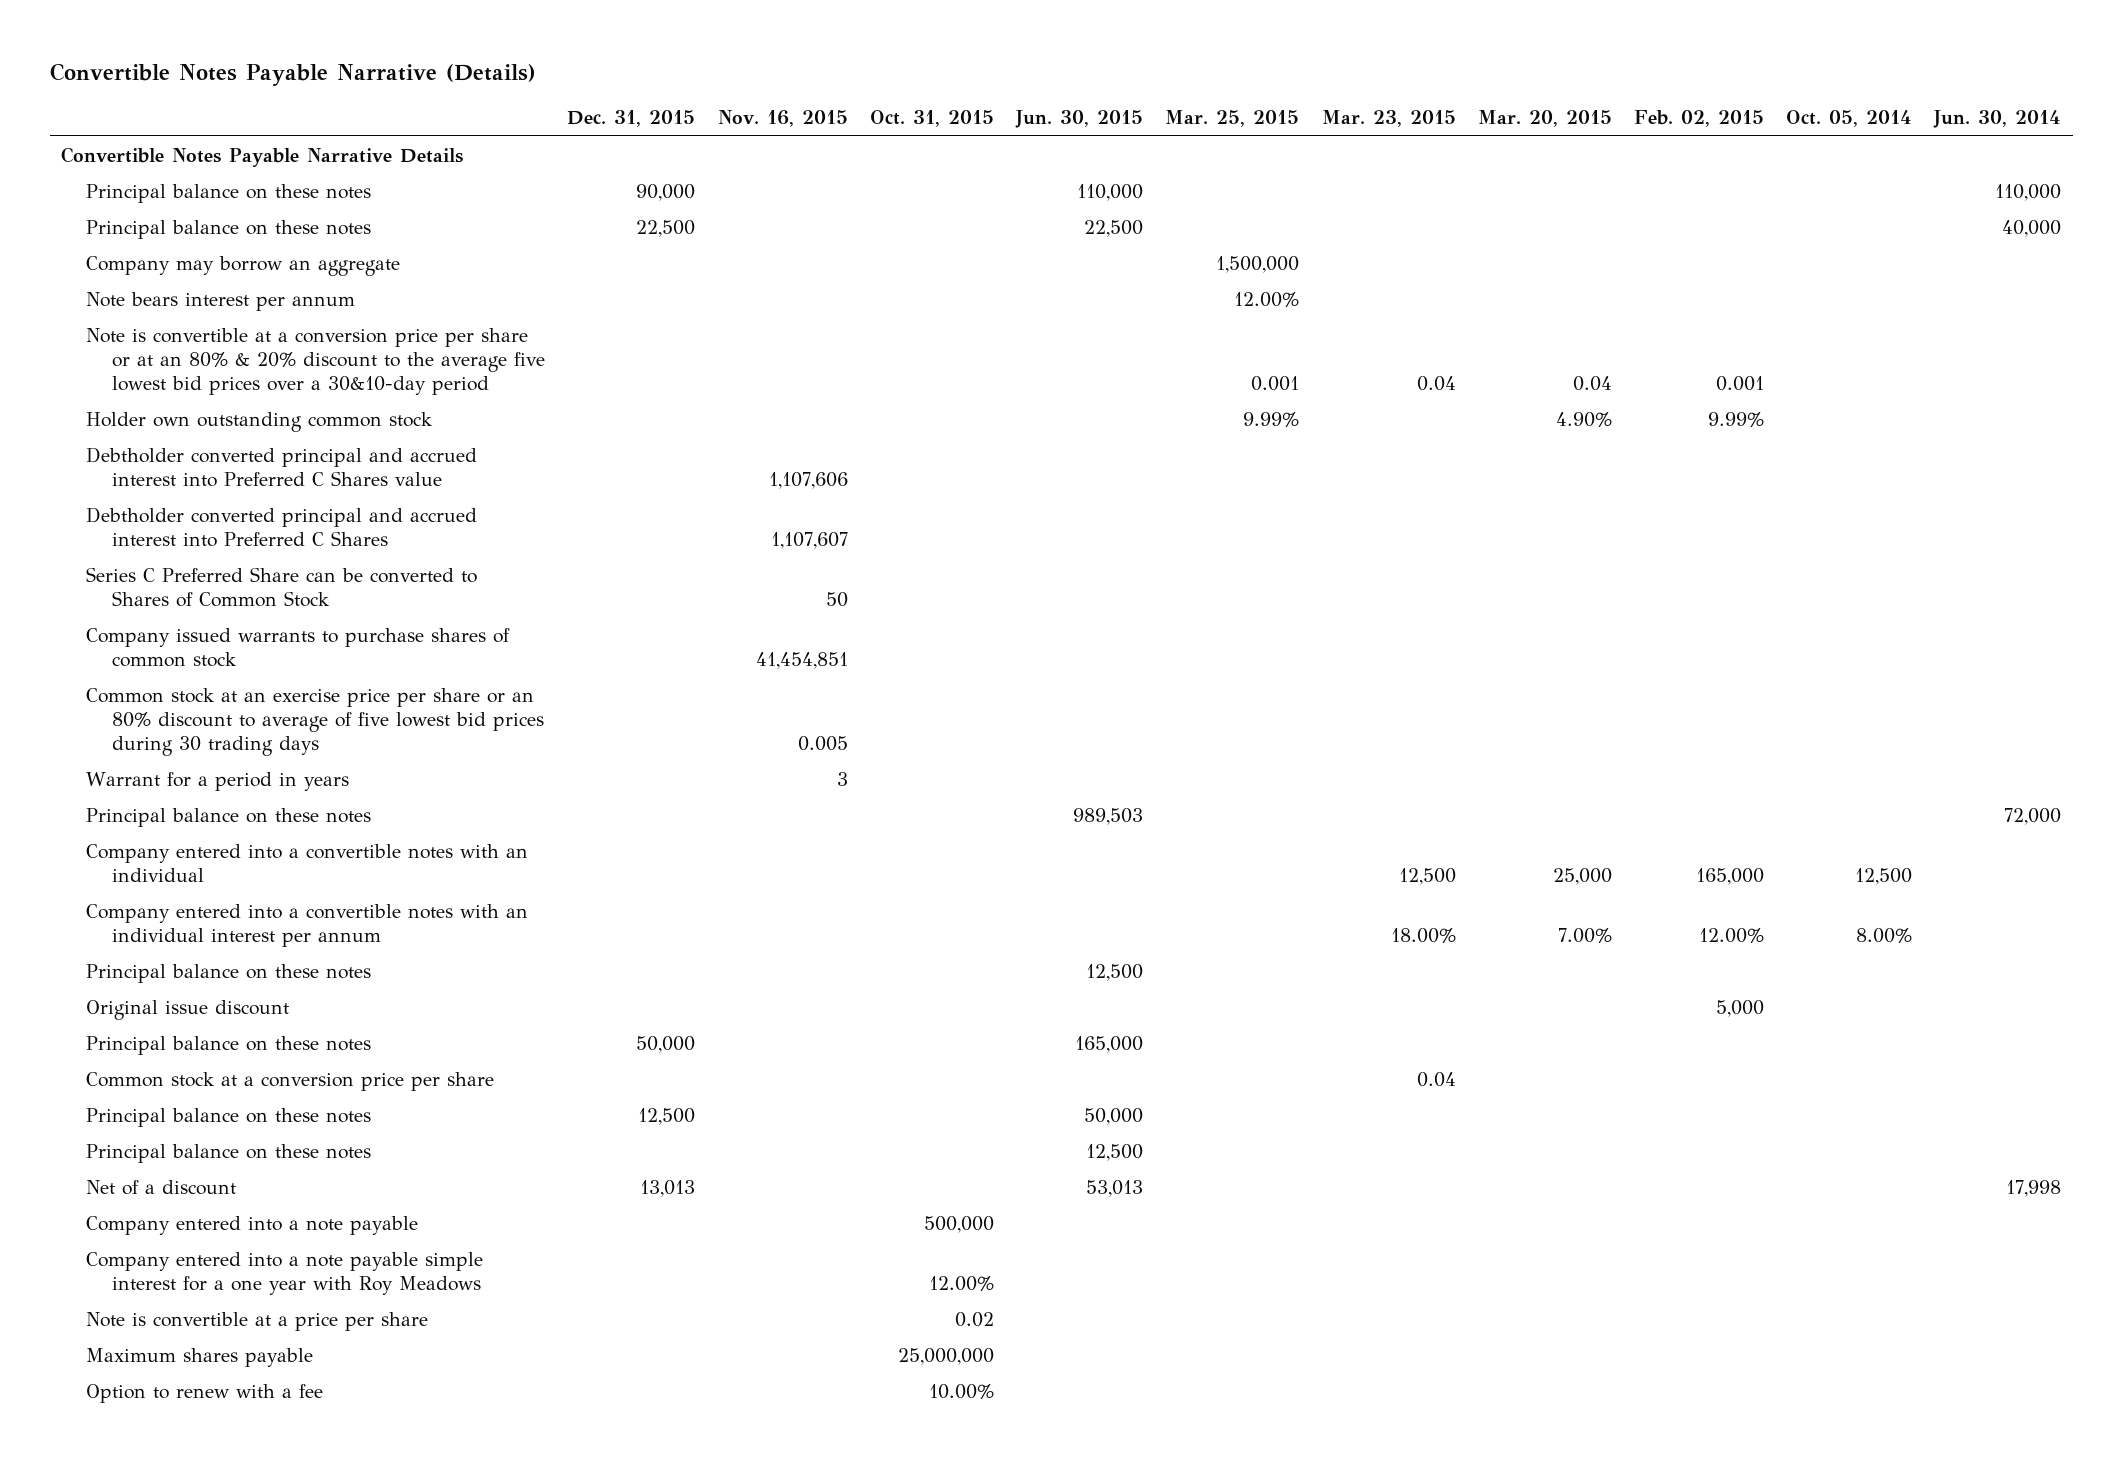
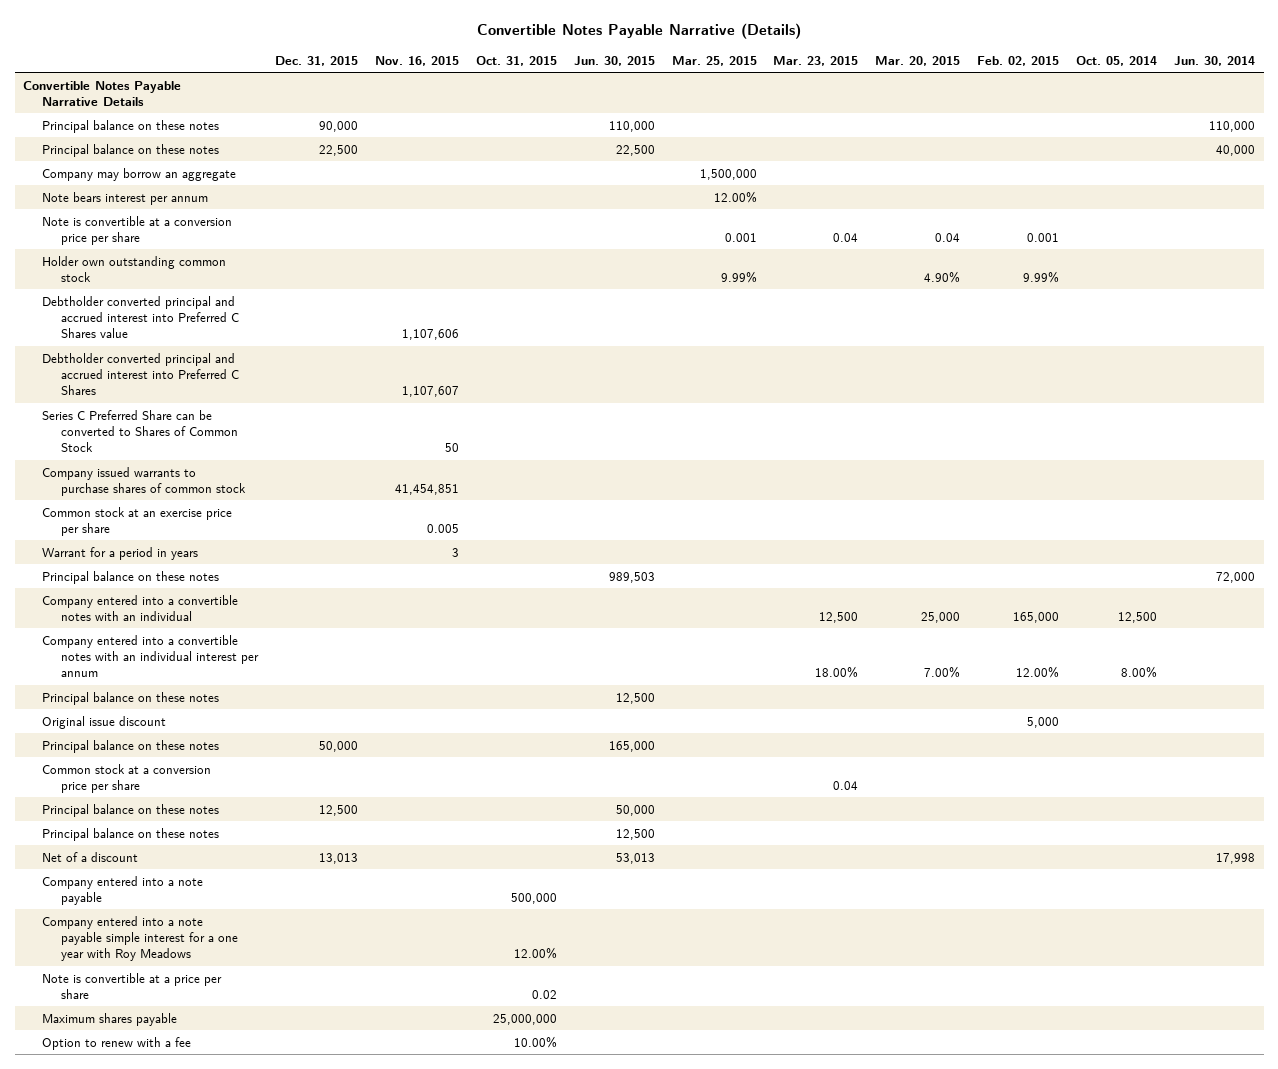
- Note is convertible at a conversion price per share or at an 80% & 20% discount to the average five lowest bid prices over a 30&10-day period | | | | | 0.001 | 0.04 | 0.04 | 0.001 | |
+ Note is convertible at a conversion price per share | | | | | 0.001 | 0.04 | 0.04 | 0.001 | |
- Common stock at an exercise price per share or an 80% discount to average of five lowest bid prices during 30 trading days | | 0.005 | | | | | | | |
+ Common stock at an exercise price per share | | 0.005 | | | | | | | |

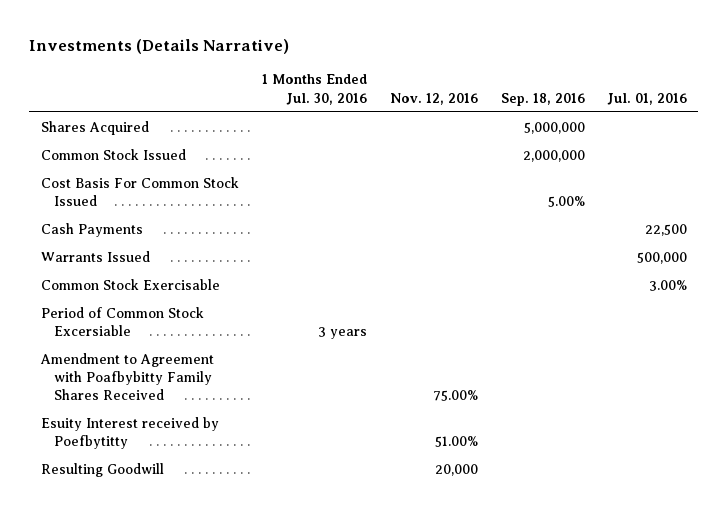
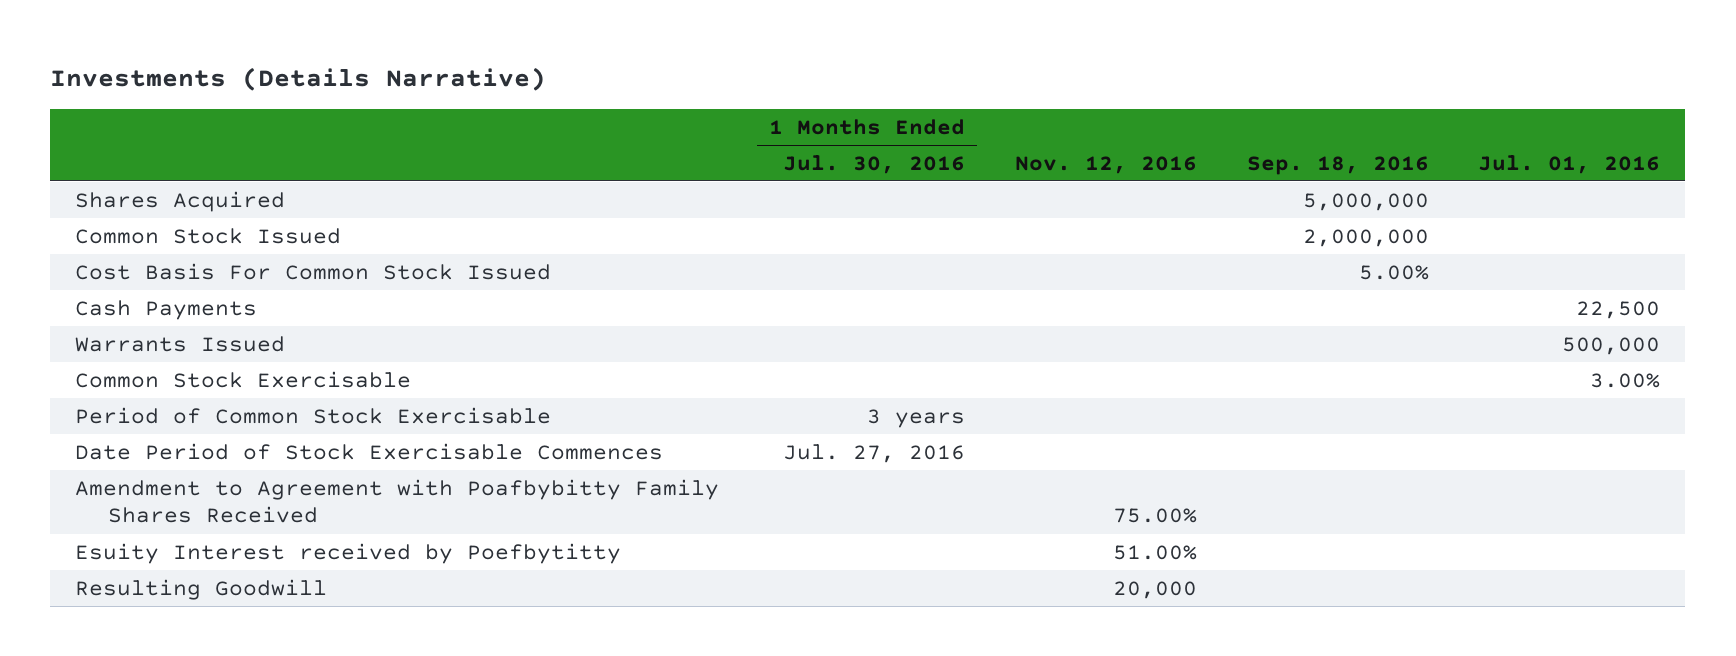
- Period of Common Stock Excersiable | 3 years | | |
+ Period of Common Stock Exercisable | 3 years | | |
+ Date Period of Stock Exercisable Commences | Jul. 27, 2016 | | |

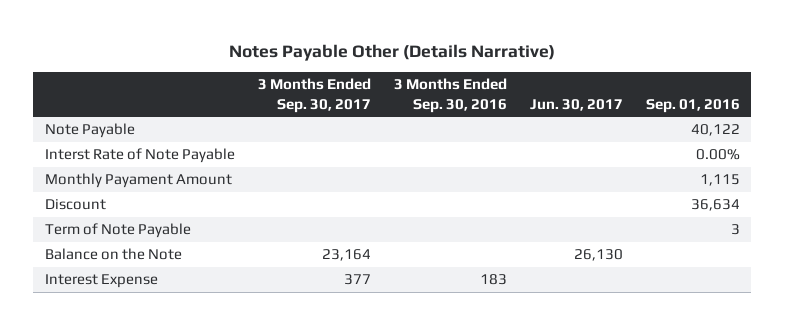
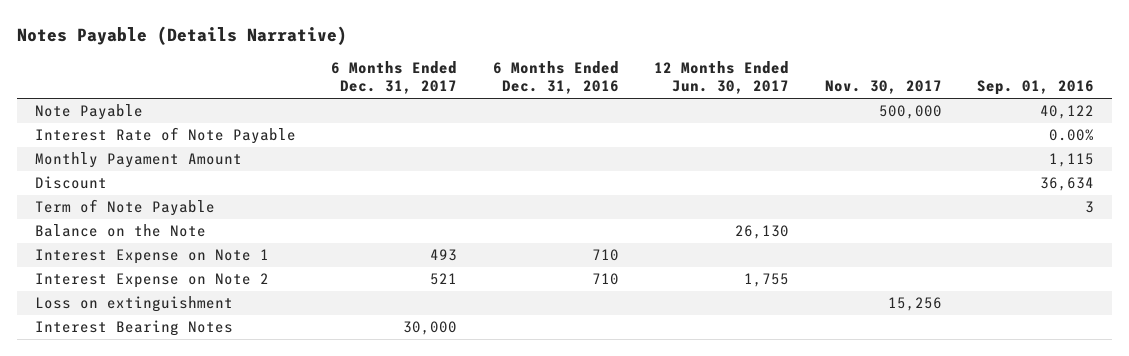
- Notes Payable Other (Details Narrative)
+ Notes Payable (Details Narrative)
- | 3 Months Ended Sep. 30, 2017 | 3 Months Ended Sep. 30, 2016 | Jun. 30, 2017 | Sep. 01, 2016
+ | 6 Months Ended Dec. 31, 2017 | 6 Months Ended Dec. 31, 2016 | 12 Months Ended Jun. 30, 2017 | Nov. 30, 2017 | Sep. 01, 2016
- Interst Rate of Note Payable | | | | 0.00%
+ Interest Rate of Note Payable | | | | | 0.00%
- Interest Expense | 377 | 183 | |
+ Interest Expense on Note 1 | 493 | 710 | | |
+ Interest Expense on Note 2 | 521 | 710 | 1,755 | |
+ Loss on extinguishment | | | | 15,256 |
+ Interest Bearing Notes | 30,000 | | | |

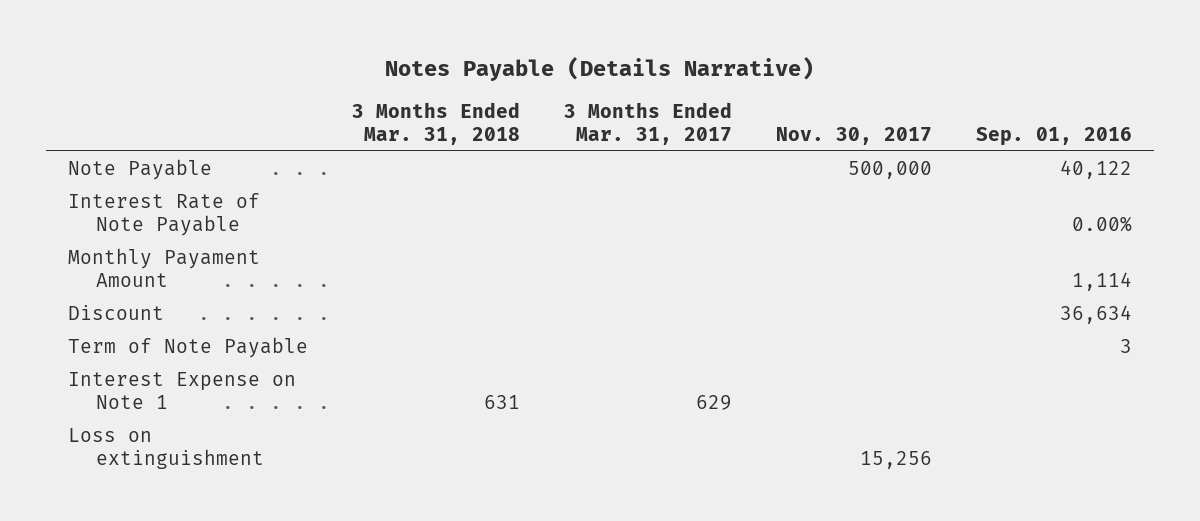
- | 6 Months Ended Dec. 31, 2017 | 6 Months Ended Dec. 31, 2016 | 12 Months Ended Jun. 30, 2017 | Nov. 30, 2017 | Sep. 01, 2016
+ | 3 Months Ended Mar. 31, 2018 | 3 Months Ended Mar. 31, 2017 | Nov. 30, 2017 | Sep. 01, 2016
- Monthly Payament Amount | | | | | 1,115
+ Monthly Payament Amount | | | | 1,114
- Balance on the Note | | | 26,130 | |
- Interest Expense on Note 2 | 521 | 710 | 1,755 | |
- Interest Bearing Notes | 30,000 | | | |

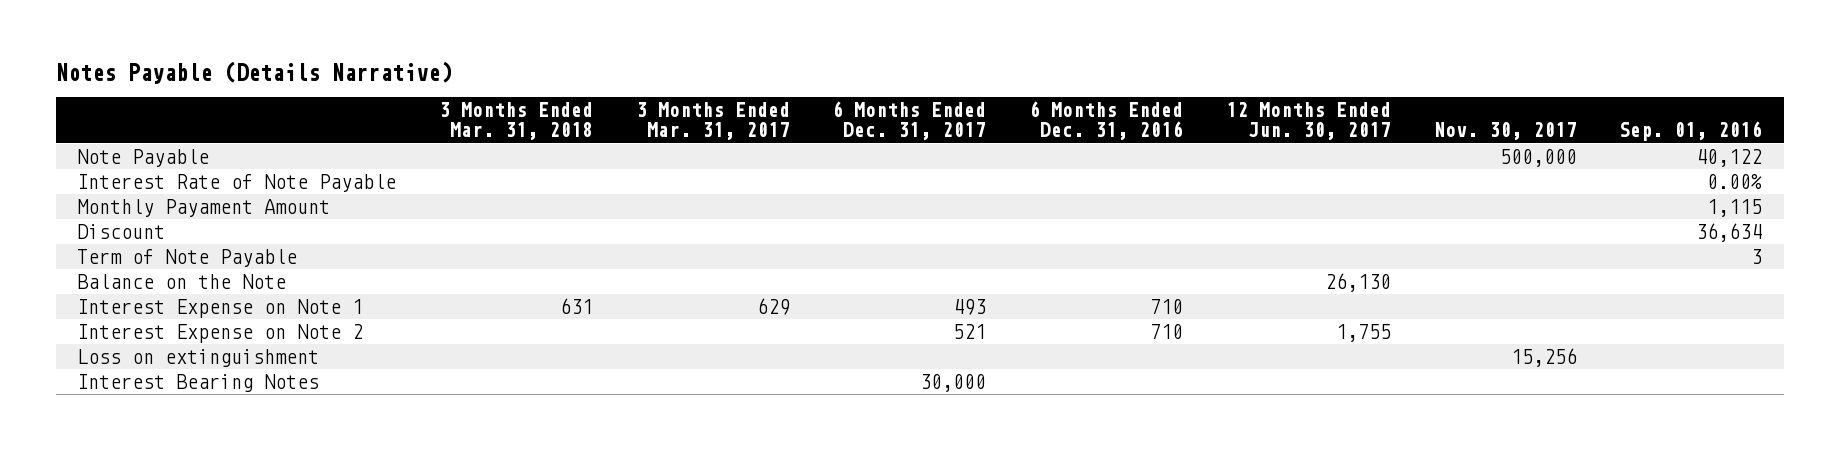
- | 3 Months Ended Mar. 31, 2018 | 3 Months Ended Mar. 31, 2017 | Nov. 30, 2017 | Sep. 01, 2016
+ | 3 Months Ended Mar. 31, 2018 | 3 Months Ended Mar. 31, 2017 | 6 Months Ended Dec. 31, 2017 | 6 Months Ended Dec. 31, 2016 | 12 Months Ended Jun. 30, 2017 | Nov. 30, 2017 | Sep. 01, 2016
- Monthly Payament Amount | | | | 1,114
+ Monthly Payament Amount | | | | | | | 1,115
+ Balance on the Note | | | | | 26,130 | |
+ Interest Expense on Note 2 | | | 521 | 710 | 1,755 | |
+ Interest Bearing Notes | | | 30,000 | | | |

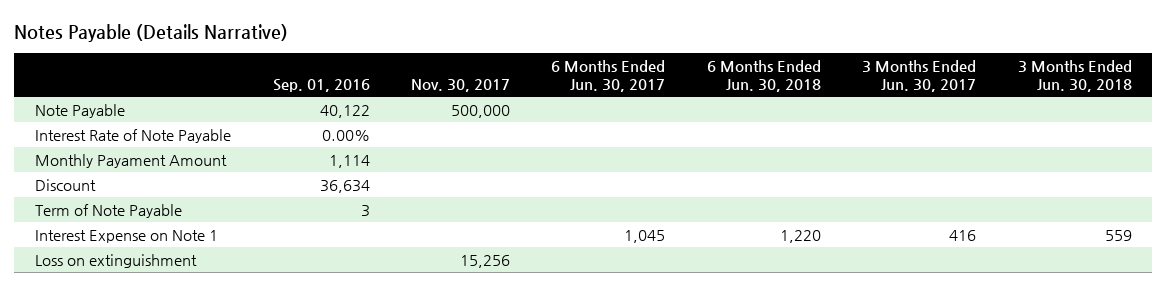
- | 3 Months Ended Mar. 31, 2018 | 3 Months Ended Mar. 31, 2017 | 6 Months Ended Dec. 31, 2017 | 6 Months Ended Dec. 31, 2016 | 12 Months Ended Jun. 30, 2017 | Nov. 30, 2017 | Sep. 01, 2016
+ | Sep. 01, 2016 | Nov. 30, 2017 | 6 Months Ended Jun. 30, 2017 | 6 Months Ended Jun. 30, 2018 | 3 Months Ended Jun. 30, 2017 | 3 Months Ended Jun. 30, 2018
- Monthly Payament Amount | | | | | | | 1,115
+ Monthly Payament Amount | 1,114 | | | | |
- Balance on the Note | | | | | 26,130 | |
- Interest Expense on Note 2 | | | 521 | 710 | 1,755 | |
- Interest Bearing Notes | | | 30,000 | | | |

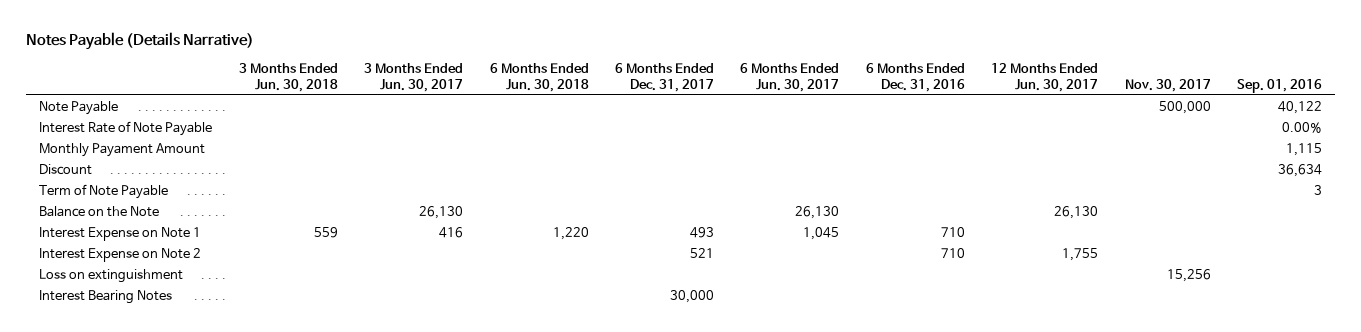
- | Sep. 01, 2016 | Nov. 30, 2017 | 6 Months Ended Jun. 30, 2017 | 6 Months Ended Jun. 30, 2018 | 3 Months Ended Jun. 30, 2017 | 3 Months Ended Jun. 30, 2018
+ | 3 Months Ended Jun. 30, 2018 | 3 Months Ended Jun. 30, 2017 | 6 Months Ended Jun. 30, 2018 | 6 Months Ended Dec. 31, 2017 | 6 Months Ended Jun. 30, 2017 | 6 Months Ended Dec. 31, 2016 | 12 Months Ended Jun. 30, 2017 | Nov. 30, 2017 | Sep. 01, 2016
- Monthly Payament Amount | 1,114 | | | | |
+ Monthly Payament Amount | | | | | | | | | 1,115
+ Balance on the Note | | 26,130 | | | 26,130 | | 26,130 | |
+ Interest Expense on Note 2 | | | | 521 | | 710 | 1,755 | |
+ Interest Bearing Notes | | | | 30,000 | | | | |

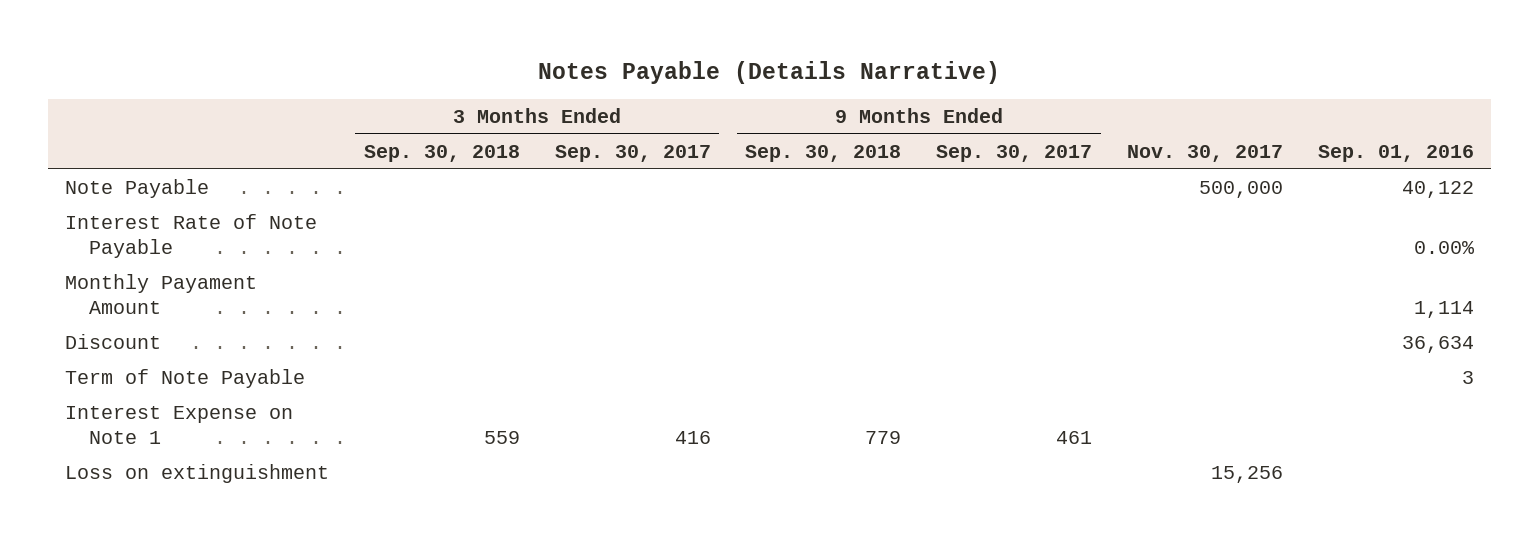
- | 3 Months Ended Jun. 30, 2018 | 3 Months Ended Jun. 30, 2017 | 6 Months Ended Jun. 30, 2018 | 6 Months Ended Dec. 31, 2017 | 6 Months Ended Jun. 30, 2017 | 6 Months Ended Dec. 31, 2016 | 12 Months Ended Jun. 30, 2017 | Nov. 30, 2017 | Sep. 01, 2016
+ | 3 Months Ended Sep. 30, 2018 | 3 Months Ended Sep. 30, 2017 | 9 Months Ended Sep. 30, 2018 | 9 Months Ended Sep. 30, 2017 | Nov. 30, 2017 | Sep. 01, 2016
- Monthly Payament Amount | | | | | | | | | 1,115
+ Monthly Payament Amount | | | | | | 1,114
- Balance on the Note | | 26,130 | | | 26,130 | | 26,130 | |
- Interest Expense on Note 2 | | | | 521 | | 710 | 1,755 | |
- Interest Bearing Notes | | | | 30,000 | | | | |

